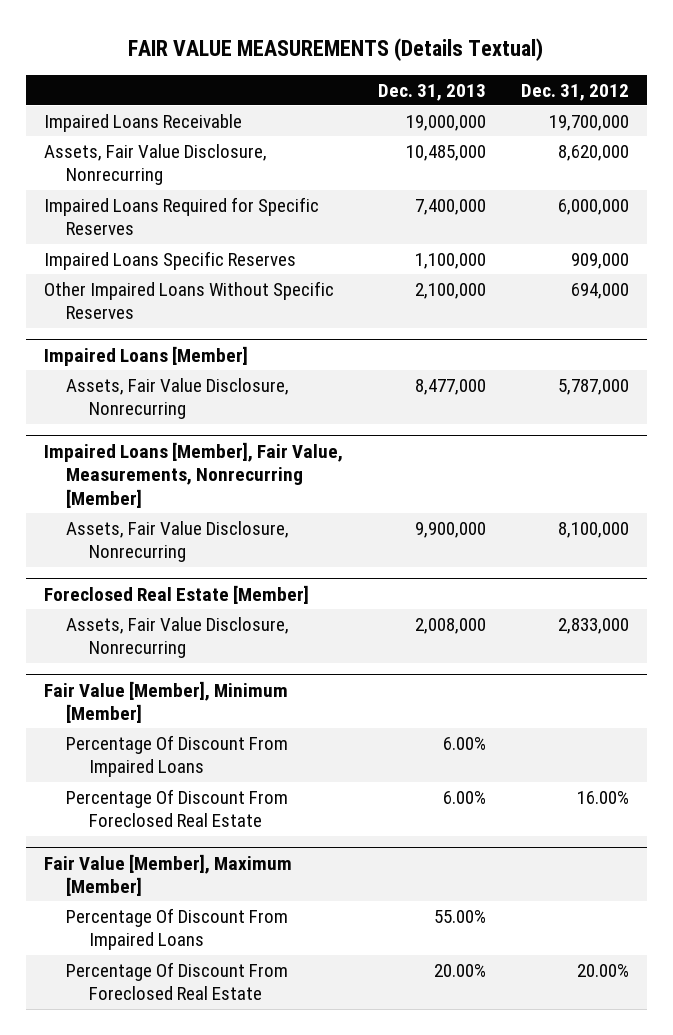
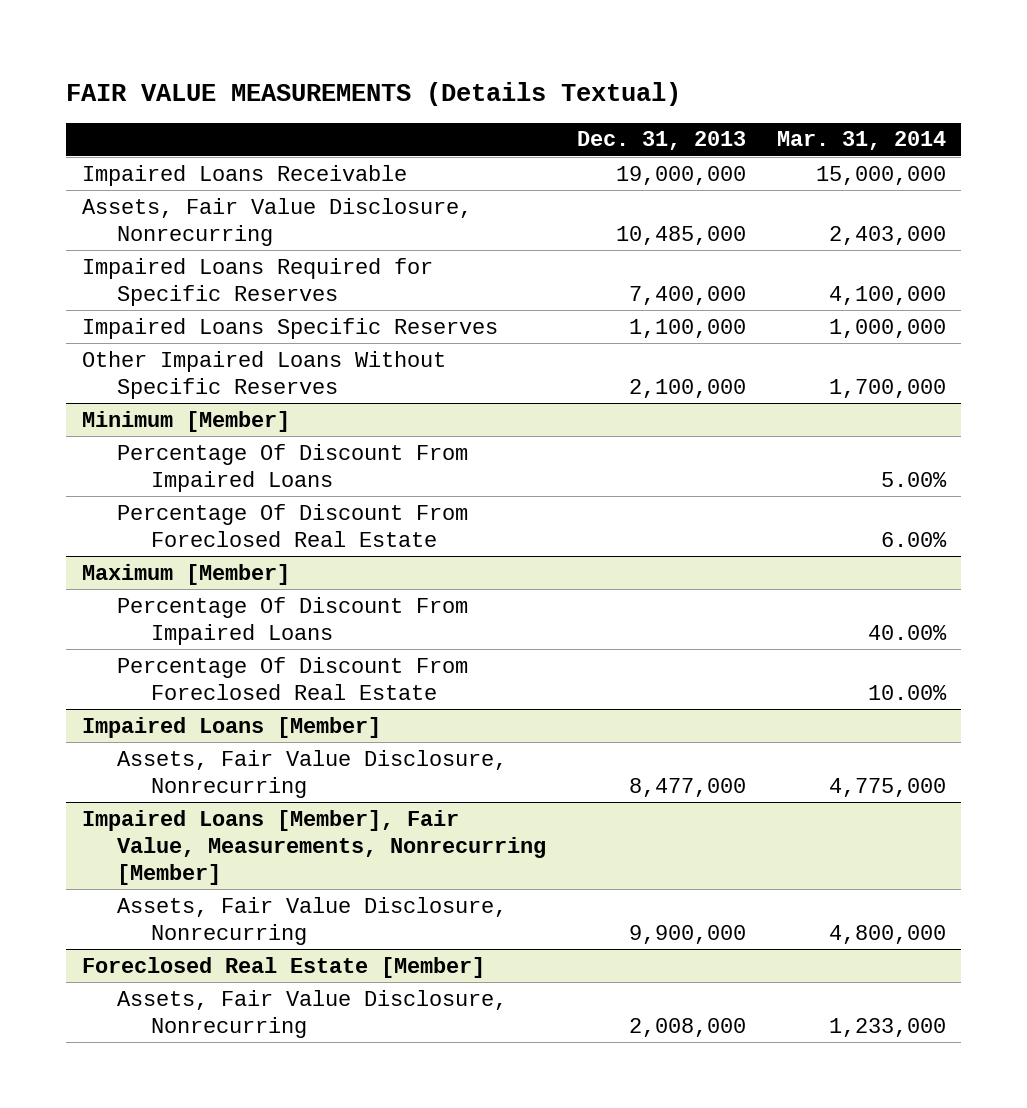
- | Dec. 31, 2013 | Dec. 31, 2012
+ | Dec. 31, 2013 | Mar. 31, 2014
+ Minimum [Member]
+ Percentage Of Discount From Impaired Loans | | 5.00%
+ Percentage Of Discount From Foreclosed Real Estate | | 6.00%
+ Maximum [Member]
+ Percentage Of Discount From Impaired Loans | | 40.00%
+ Percentage Of Discount From Foreclosed Real Estate | | 10.00%
- Fair Value [Member], Minimum [Member]
- Percentage Of Discount From Impaired Loans | 6.00% |
- Percentage Of Discount From Foreclosed Real Estate | 6.00% | 16.00%
- Fair Value [Member], Maximum [Member]
- Percentage Of Discount From Impaired Loans | 55.00% |
- Percentage Of Discount From Foreclosed Real Estate | 20.00% | 20.00%

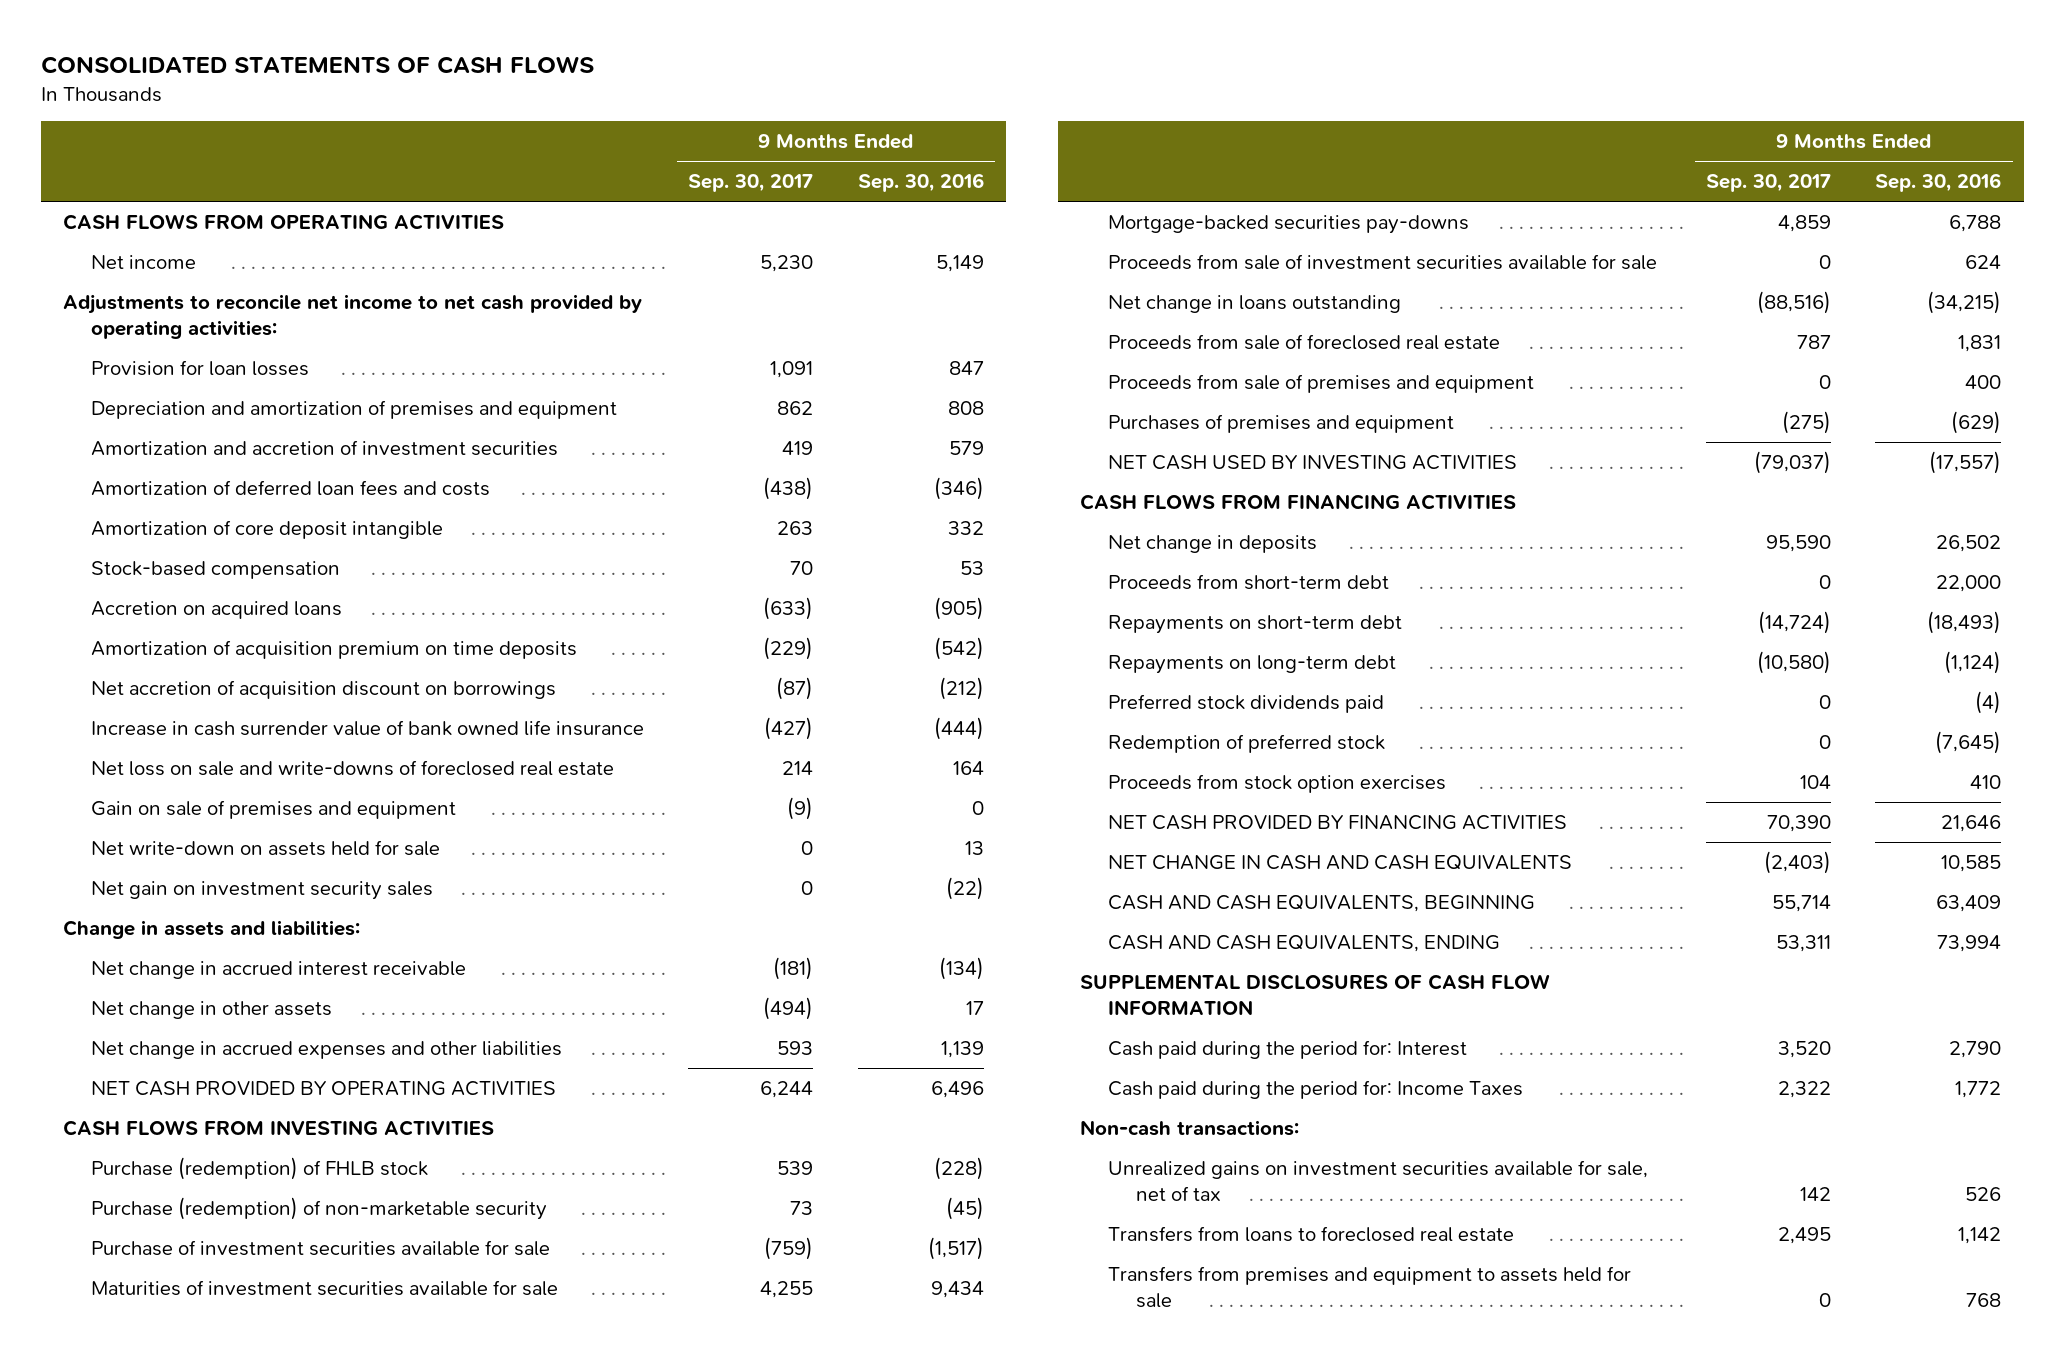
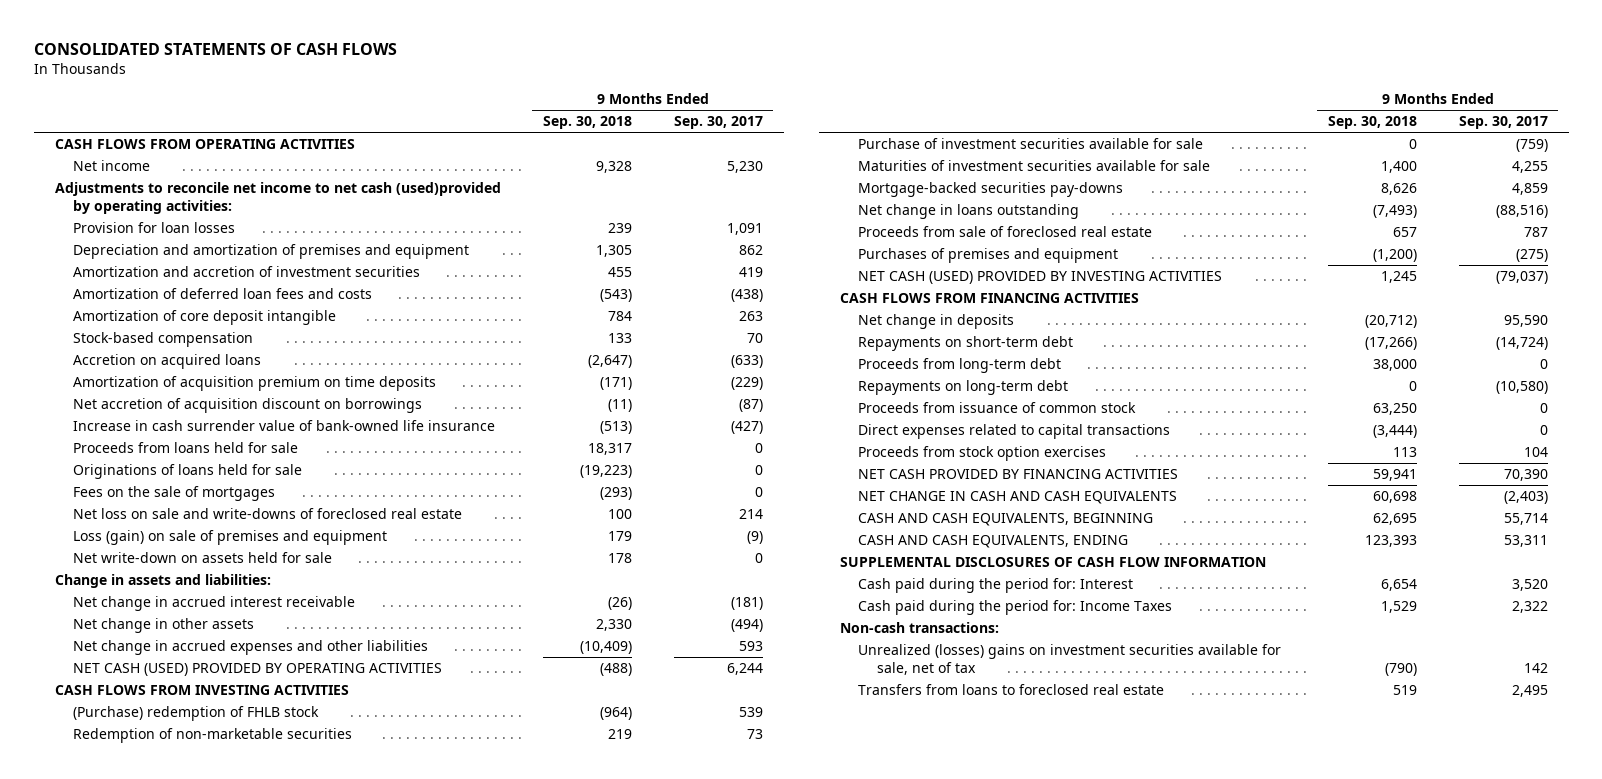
- | 9 Months Ended Sep. 30, 2017 | 9 Months Ended Sep. 30, 2016
+ | 9 Months Ended Sep. 30, 2018 | 9 Months Ended Sep. 30, 2017
- Adjustments to reconcile net income to net cash provided by operating activities:
+ Adjustments to reconcile net income to net cash (used)provided by operating activities:
- Increase in cash surrender value of bank owned life insurance | (427) | (444)
+ Increase in cash surrender value of bank-owned life insurance | (513) | (427)
+ Proceeds from loans held for sale | 18,317 | 0
+ Originations of loans held for sale | (19,223) | 0
+ Fees on the sale of mortgages | (293) | 0
- Gain on sale of premises and equipment | (9) | 0
+ Loss (gain) on sale of premises and equipment | 179 | (9)
- Net gain on investment security sales | 0 | (22)
- NET CASH PROVIDED BY OPERATING ACTIVITIES | 6,244 | 6,496
+ NET CASH (USED) PROVIDED BY OPERATING ACTIVITIES | (488) | 6,244
- Purchase (redemption) of FHLB stock | 539 | (228)
- Purchase (redemption) of non-marketable security | 73 | (45)
+ (Purchase) redemption of FHLB stock | (964) | 539
+ Redemption of non-marketable securities | 219 | 73
- Proceeds from sale of investment securities available for sale | 0 | 624
- Proceeds from sale of premises and equipment | 0 | 400
- NET CASH USED BY INVESTING ACTIVITIES | (79,037) | (17,557)
+ NET CASH (USED) PROVIDED BY INVESTING ACTIVITIES | 1,245 | (79,037)
- Proceeds from short-term debt | 0 | 22,000
+ Proceeds from long-term debt | 38,000 | 0
- Preferred stock dividends paid | 0 | (4)
- Redemption of preferred stock | 0 | (7,645)
+ Proceeds from issuance of common stock | 63,250 | 0
+ Direct expenses related to capital transactions | (3,444) | 0
- Unrealized gains on investment securities available for sale, net of tax | 142 | 526
+ Unrealized (losses) gains on investment securities available for sale, net of tax | (790) | 142
- Transfers from premises and equipment to assets held for sale | 0 | 768

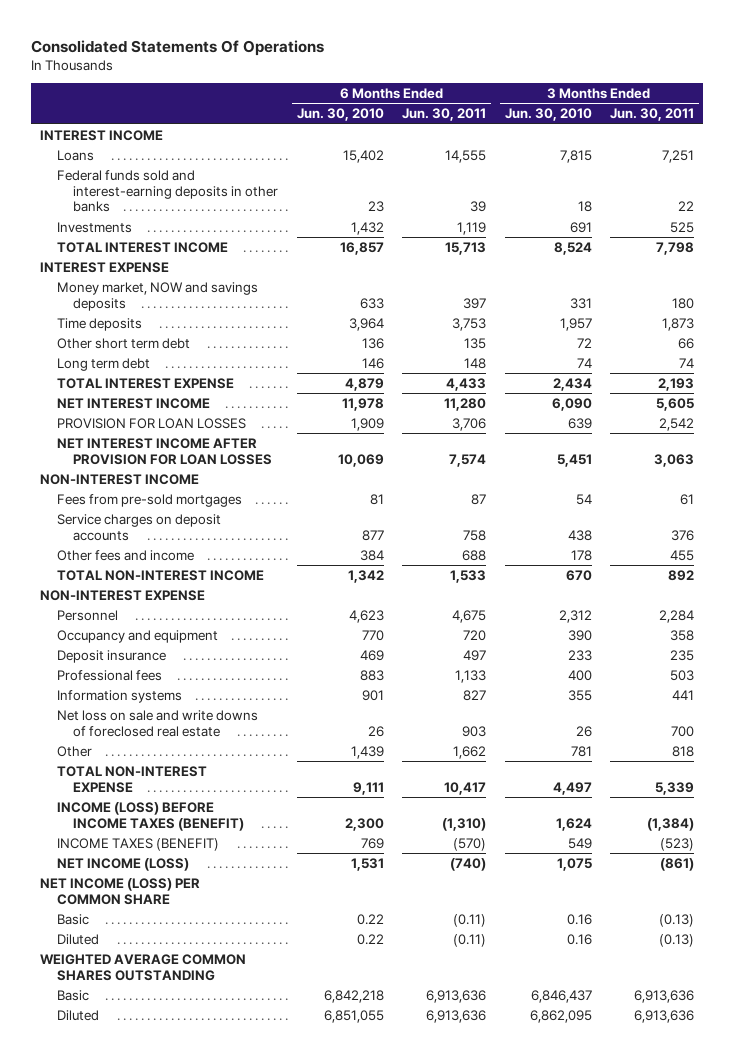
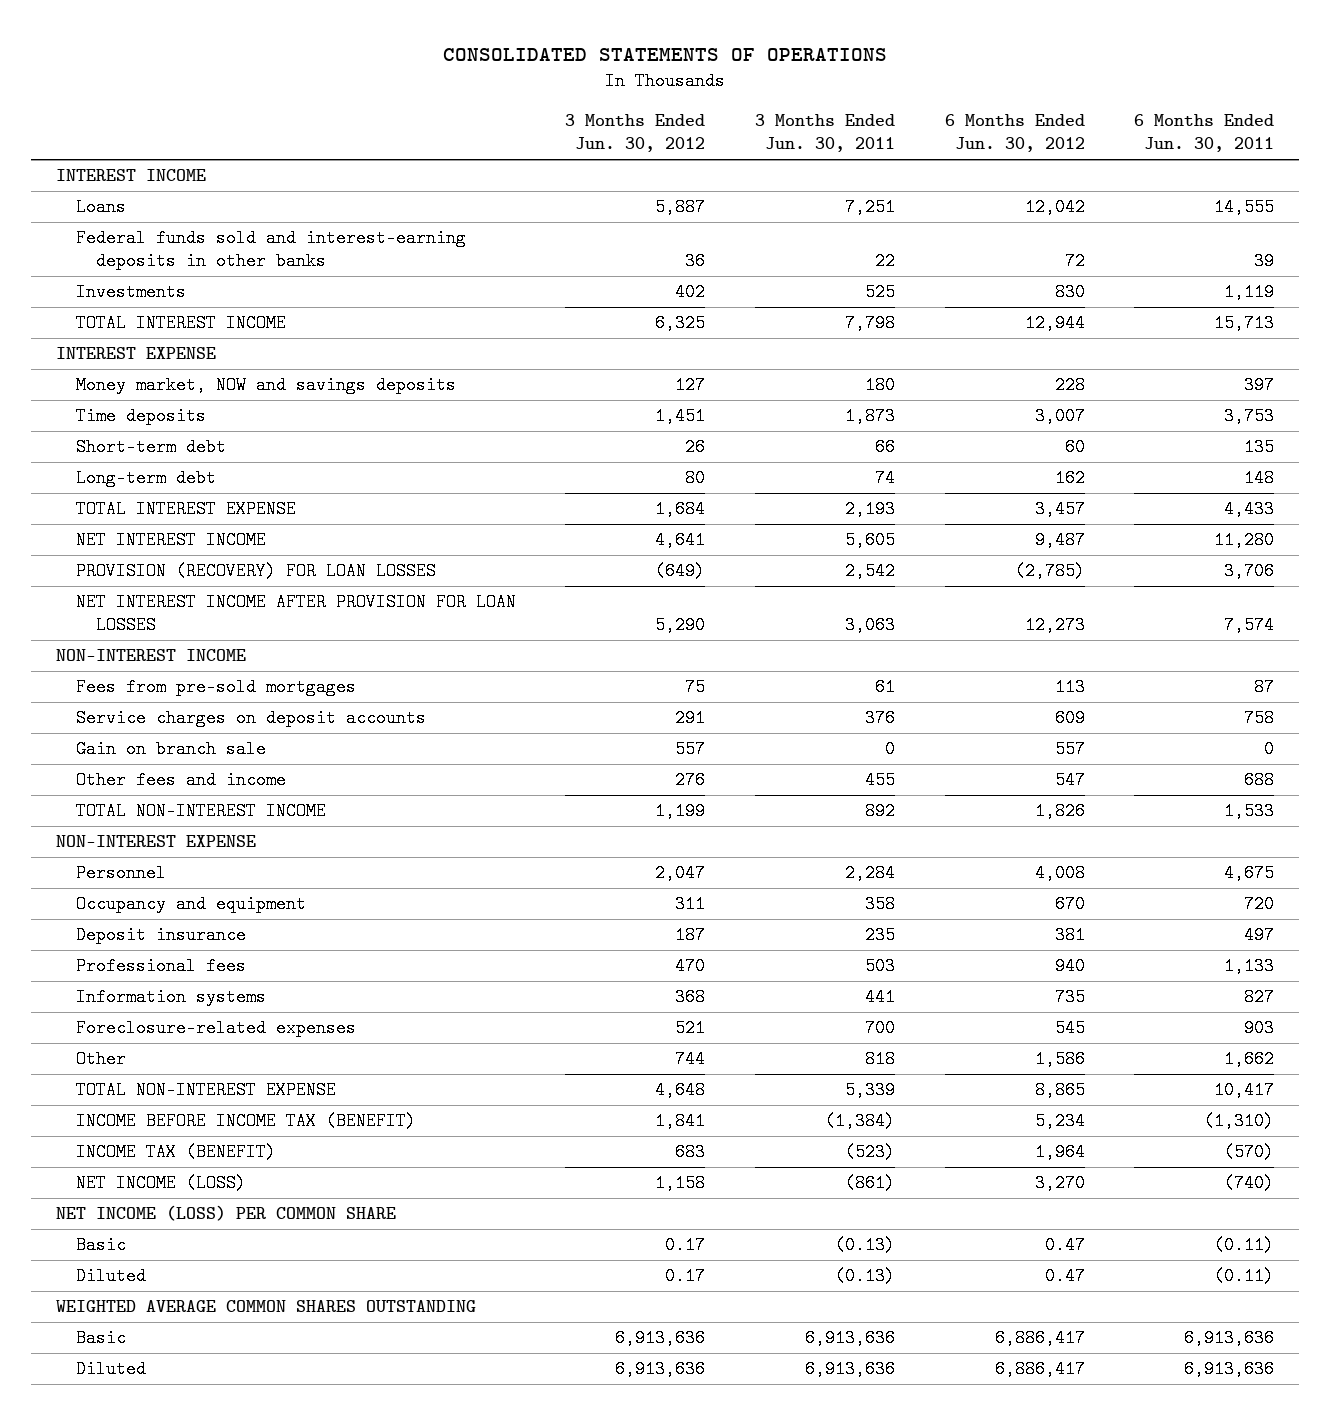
- Consolidated Statements Of Operations
+ CONSOLIDATED STATEMENTS OF OPERATIONS
- | 6 Months Ended Jun. 30, 2010 | 6 Months Ended Jun. 30, 2011 | 3 Months Ended Jun. 30, 2010 | 3 Months Ended Jun. 30, 2011
+ | 3 Months Ended Jun. 30, 2012 | 3 Months Ended Jun. 30, 2011 | 6 Months Ended Jun. 30, 2012 | 6 Months Ended Jun. 30, 2011
- Other short term debt | 136 | 135 | 72 | 66
- Long term debt | 146 | 148 | 74 | 74
+ Short-term debt | 26 | 66 | 60 | 135
+ Long-term debt | 80 | 74 | 162 | 148
- PROVISION FOR LOAN LOSSES | 1,909 | 3,706 | 639 | 2,542
+ PROVISION (RECOVERY) FOR LOAN LOSSES | (649) | 2,542 | (2,785) | 3,706
+ Gain on branch sale | 557 | 0 | 557 | 0
- Net loss on sale and write downs of foreclosed real estate | 26 | 903 | 26 | 700
+ Foreclosure-related expenses | 521 | 700 | 545 | 903
- INCOME (LOSS) BEFORE INCOME TAXES (BENEFIT) | 2,300 | (1,310) | 1,624 | (1,384)
- INCOME TAXES (BENEFIT) | 769 | (570) | 549 | (523)
+ INCOME BEFORE INCOME TAX (BENEFIT) | 1,841 | (1,384) | 5,234 | (1,310)
+ INCOME TAX (BENEFIT) | 683 | (523) | 1,964 | (570)

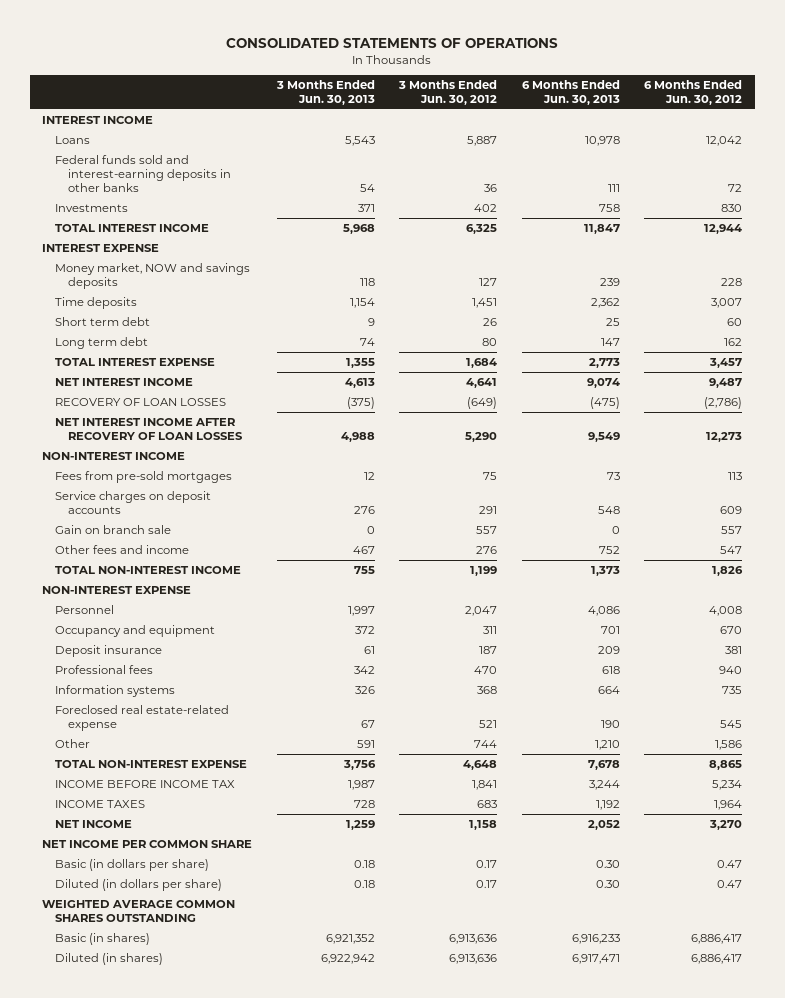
- | 3 Months Ended Jun. 30, 2012 | 3 Months Ended Jun. 30, 2011 | 6 Months Ended Jun. 30, 2012 | 6 Months Ended Jun. 30, 2011
+ | 3 Months Ended Jun. 30, 2013 | 3 Months Ended Jun. 30, 2012 | 6 Months Ended Jun. 30, 2013 | 6 Months Ended Jun. 30, 2012
- Short-term debt | 26 | 66 | 60 | 135
- Long-term debt | 80 | 74 | 162 | 148
+ Short term debt | 9 | 26 | 25 | 60
+ Long term debt | 74 | 80 | 147 | 162
- PROVISION (RECOVERY) FOR LOAN LOSSES | (649) | 2,542 | (2,785) | 3,706
- NET INTEREST INCOME AFTER PROVISION FOR LOAN LOSSES | 5,290 | 3,063 | 12,273 | 7,574
+ RECOVERY OF LOAN LOSSES | (375) | (649) | (475) | (2,786)
+ NET INTEREST INCOME AFTER RECOVERY OF LOAN LOSSES | 4,988 | 5,290 | 9,549 | 12,273
- Foreclosure-related expenses | 521 | 700 | 545 | 903
+ Foreclosed real estate-related expense | 67 | 521 | 190 | 545
- INCOME BEFORE INCOME TAX (BENEFIT) | 1,841 | (1,384) | 5,234 | (1,310)
- INCOME TAX (BENEFIT) | 683 | (523) | 1,964 | (570)
- NET INCOME (LOSS) | 1,158 | (861) | 3,270 | (740)
- NET INCOME (LOSS) PER COMMON SHARE
- Basic | 0.17 | (0.13) | 0.47 | (0.11)
- Diluted | 0.17 | (0.13) | 0.47 | (0.11)
+ INCOME BEFORE INCOME TAX | 1,987 | 1,841 | 3,244 | 5,234
+ INCOME TAXES | 728 | 683 | 1,192 | 1,964
+ NET INCOME | 1,259 | 1,158 | 2,052 | 3,270
+ NET INCOME PER COMMON SHARE
+ Basic (in dollars per share) | 0.18 | 0.17 | 0.30 | 0.47
+ Diluted (in dollars per share) | 0.18 | 0.17 | 0.30 | 0.47
- Basic | 6,913,636 | 6,913,636 | 6,886,417 | 6,913,636
- Diluted | 6,913,636 | 6,913,636 | 6,886,417 | 6,913,636
+ Basic (in shares) | 6,921,352 | 6,913,636 | 6,916,233 | 6,886,417
+ Diluted (in shares) | 6,922,942 | 6,913,636 | 6,917,471 | 6,886,417

